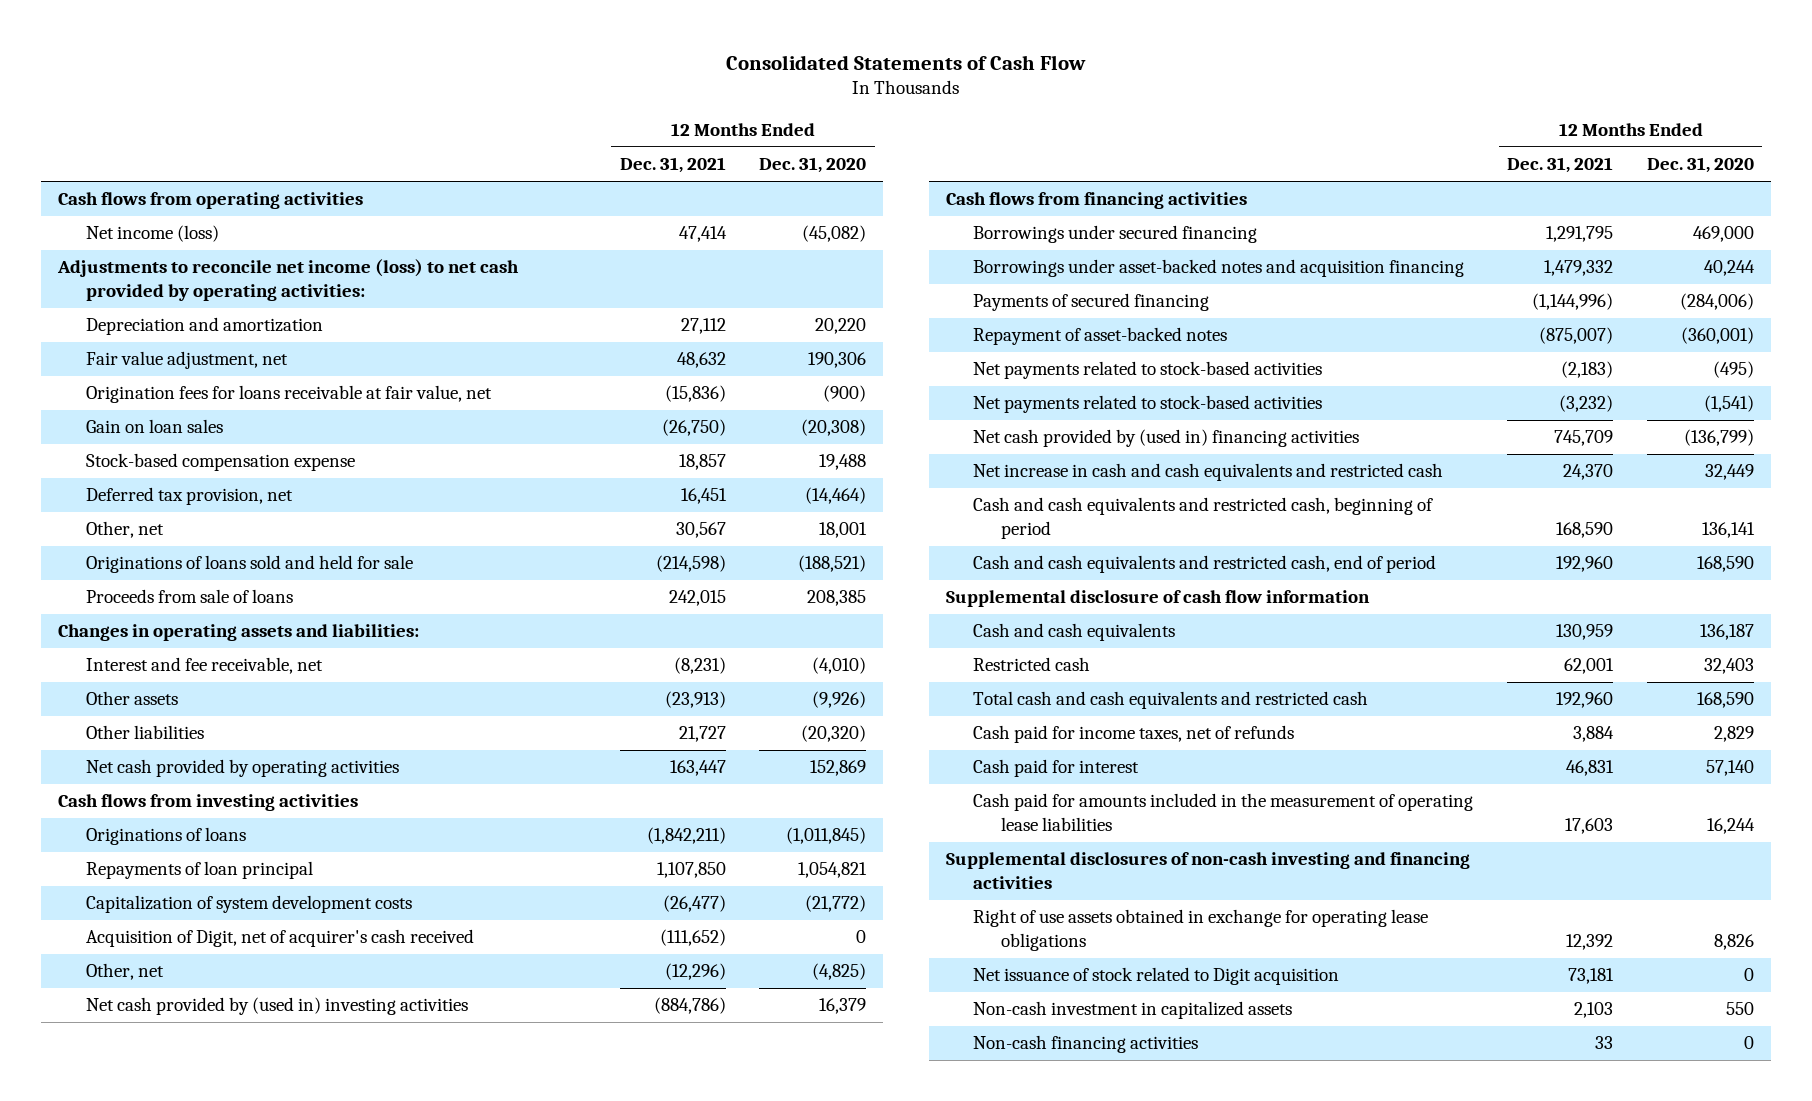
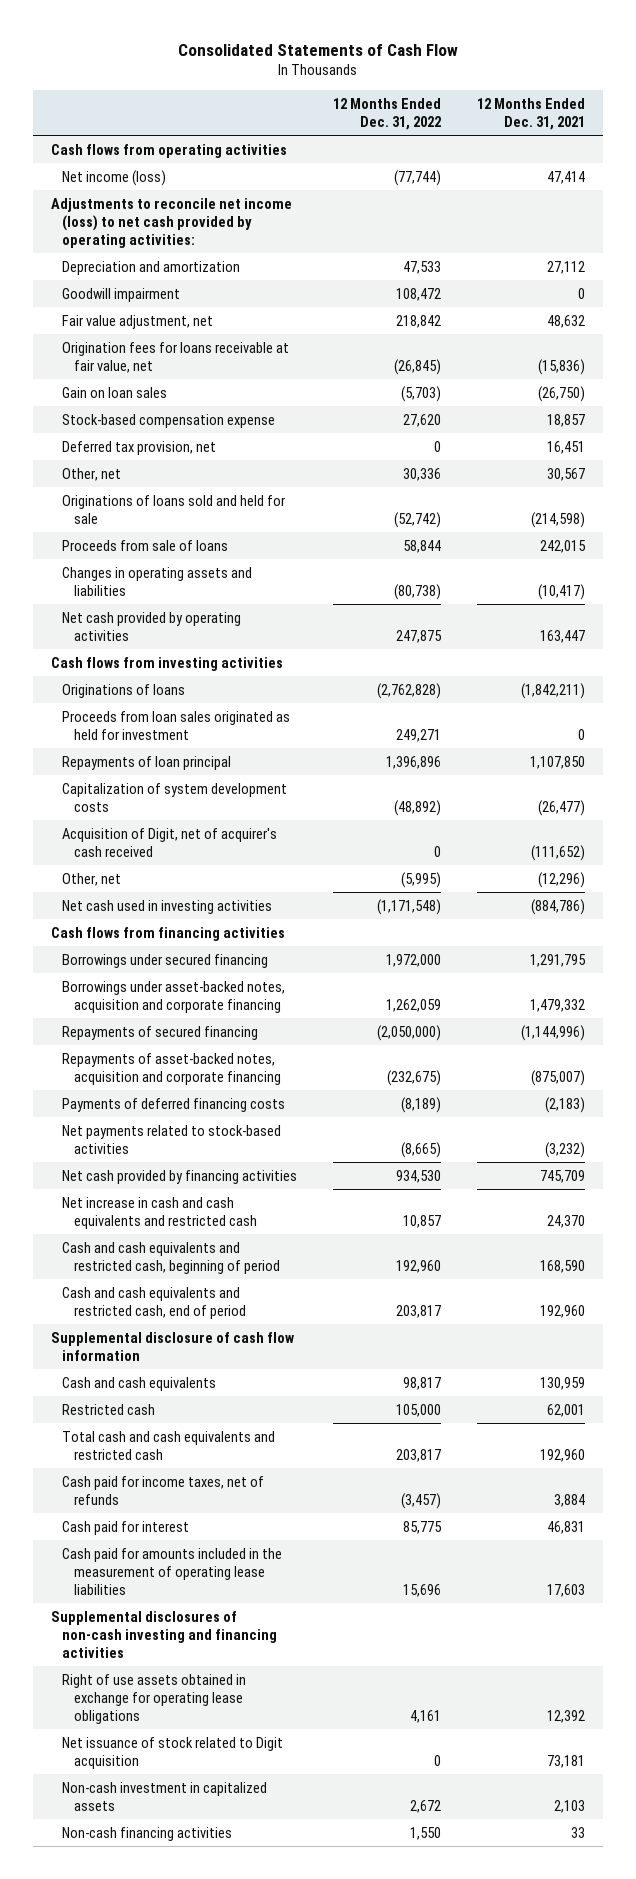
- | 12 Months Ended Dec. 31, 2021 | 12 Months Ended Dec. 31, 2020
+ | 12 Months Ended Dec. 31, 2022 | 12 Months Ended Dec. 31, 2021
+ Goodwill impairment | 108,472 | 0
- Changes in operating assets and liabilities:
- Interest and fee receivable, net | (8,231) | (4,010)
- Other assets | (23,913) | (9,926)
- Other liabilities | 21,727 | (20,320)
+ Changes in operating assets and liabilities | (80,738) | (10,417)
+ Proceeds from loan sales originated as held for investment | 249,271 | 0
- Net cash provided by (used in) investing activities | (884,786) | 16,379
+ Net cash used in investing activities | (1,171,548) | (884,786)
- Borrowings under asset-backed notes and acquisition financing | 1,479,332 | 40,244
- Payments of secured financing | (1,144,996) | (284,006)
- Repayment of asset-backed notes | (875,007) | (360,001)
- Net payments related to stock-based activities | (2,183) | (495)
+ Borrowings under asset-backed notes, acquisition and corporate financing | 1,262,059 | 1,479,332
+ Repayments of secured financing | (2,050,000) | (1,144,996)
+ Repayments of asset-backed notes, acquisition and corporate financing | (232,675) | (875,007)
+ Payments of deferred financing costs | (8,189) | (2,183)
- Net cash provided by (used in) financing activities | 745,709 | (136,799)
+ Net cash provided by financing activities | 934,530 | 745,709

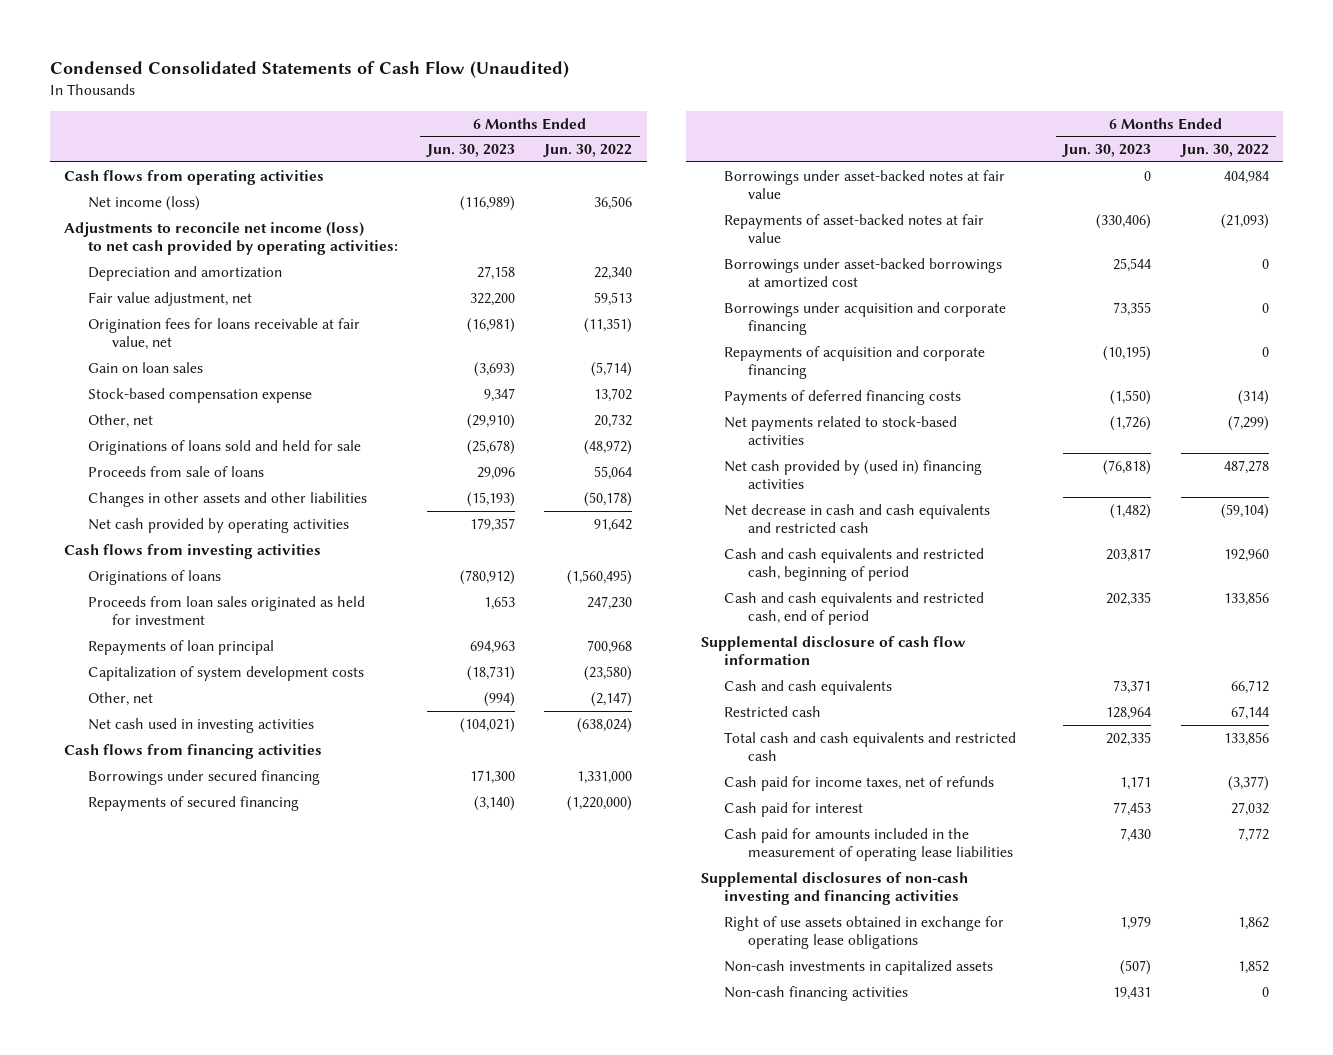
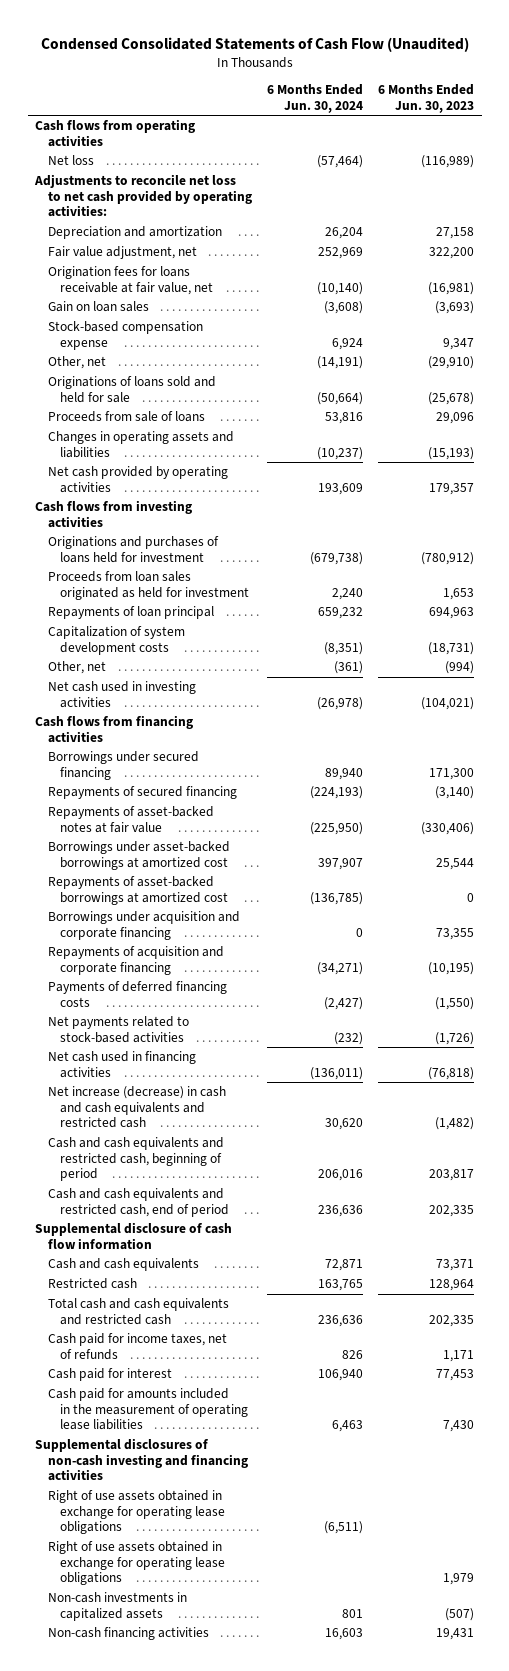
- | 6 Months Ended Jun. 30, 2023 | 6 Months Ended Jun. 30, 2022
+ | 6 Months Ended Jun. 30, 2024 | 6 Months Ended Jun. 30, 2023
- Net income (loss) | (116,989) | 36,506
- Adjustments to reconcile net income (loss) to net cash provided by operating activities:
+ Net loss | (57,464) | (116,989)
+ Adjustments to reconcile net loss to net cash provided by operating activities:
- Changes in other assets and other liabilities | (15,193) | (50,178)
+ Changes in operating assets and liabilities | (10,237) | (15,193)
- Originations of loans | (780,912) | (1,560,495)
+ Originations and purchases of loans held for investment | (679,738) | (780,912)
- Borrowings under asset-backed notes at fair value | 0 | 404,984
+ Repayments of asset-backed borrowings at amortized cost | (136,785) | 0
- Net cash provided by (used in) financing activities | (76,818) | 487,278
- Net decrease in cash and cash equivalents and restricted cash | (1,482) | (59,104)
+ Net cash used in financing activities | (136,011) | (76,818)
+ Net increase (decrease) in cash and cash equivalents and restricted cash | 30,620 | (1,482)
+ Right of use assets obtained in exchange for operating lease obligations | (6,511) |

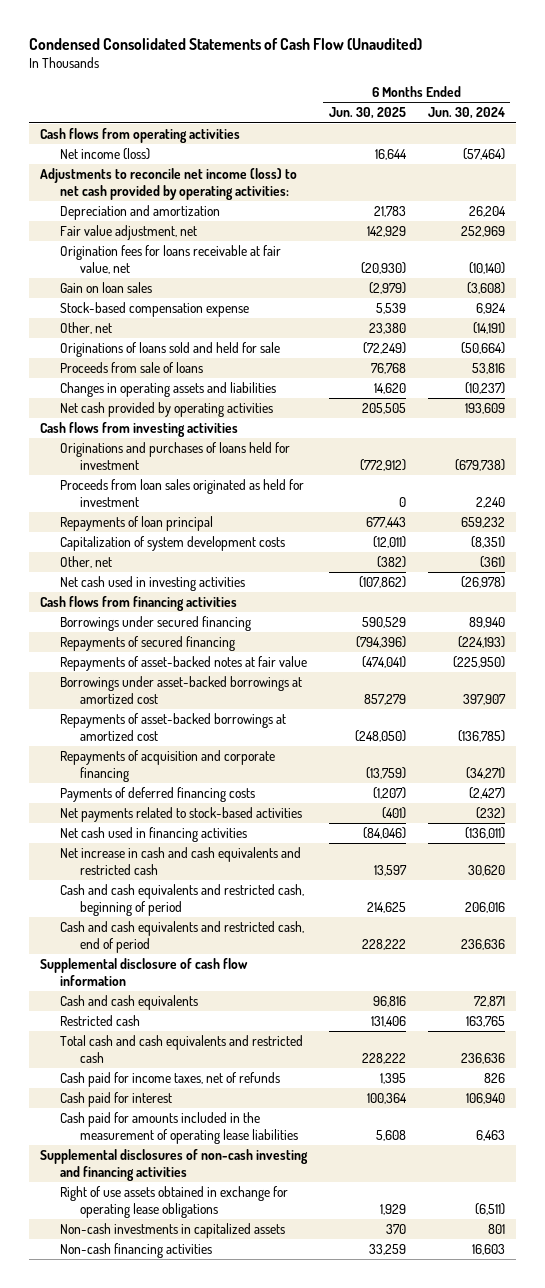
- | 6 Months Ended Jun. 30, 2024 | 6 Months Ended Jun. 30, 2023
+ | 6 Months Ended Jun. 30, 2025 | 6 Months Ended Jun. 30, 2024
- Net loss | (57,464) | (116,989)
- Adjustments to reconcile net loss to net cash provided by operating activities:
+ Net income (loss) | 16,644 | (57,464)
+ Adjustments to reconcile net income (loss) to net cash provided by operating activities:
- Borrowings under acquisition and corporate financing | 0 | 73,355
- Net increase (decrease) in cash and cash equivalents and restricted cash | 30,620 | (1,482)
+ Net increase in cash and cash equivalents and restricted cash | 13,597 | 30,620
- Right of use assets obtained in exchange for operating lease obligations | | 1,979

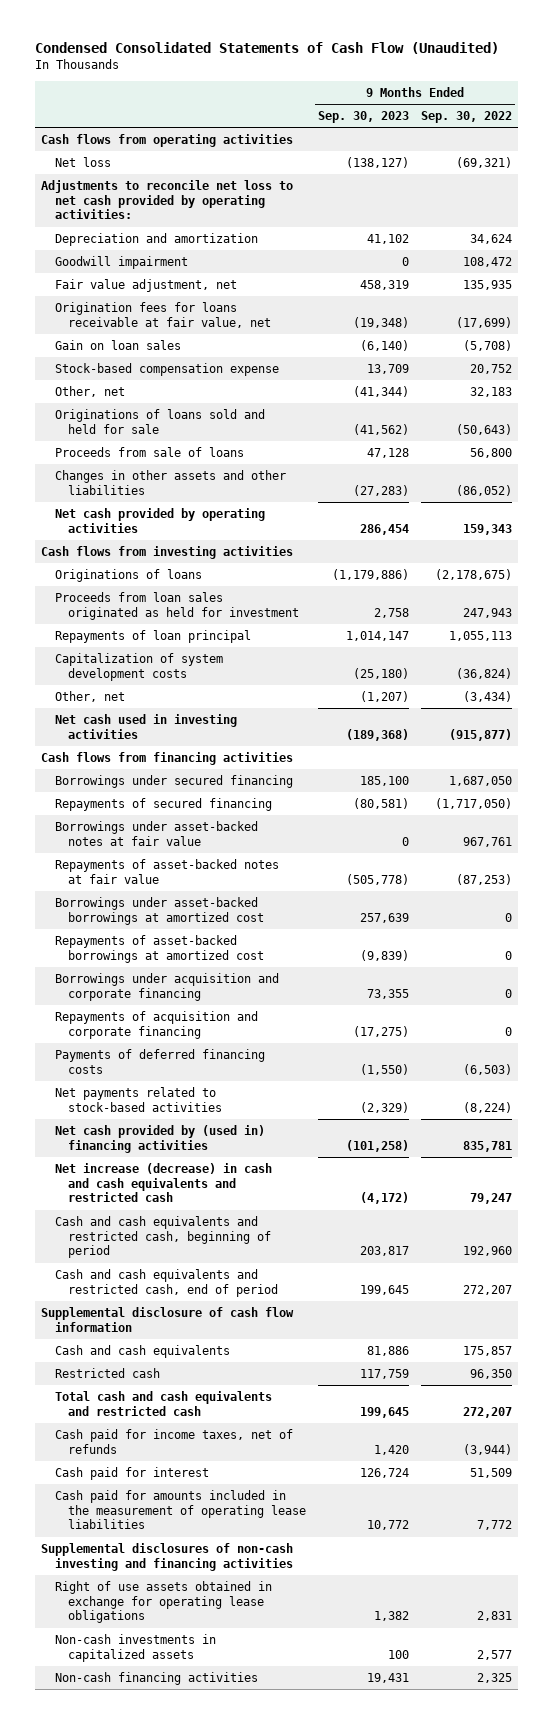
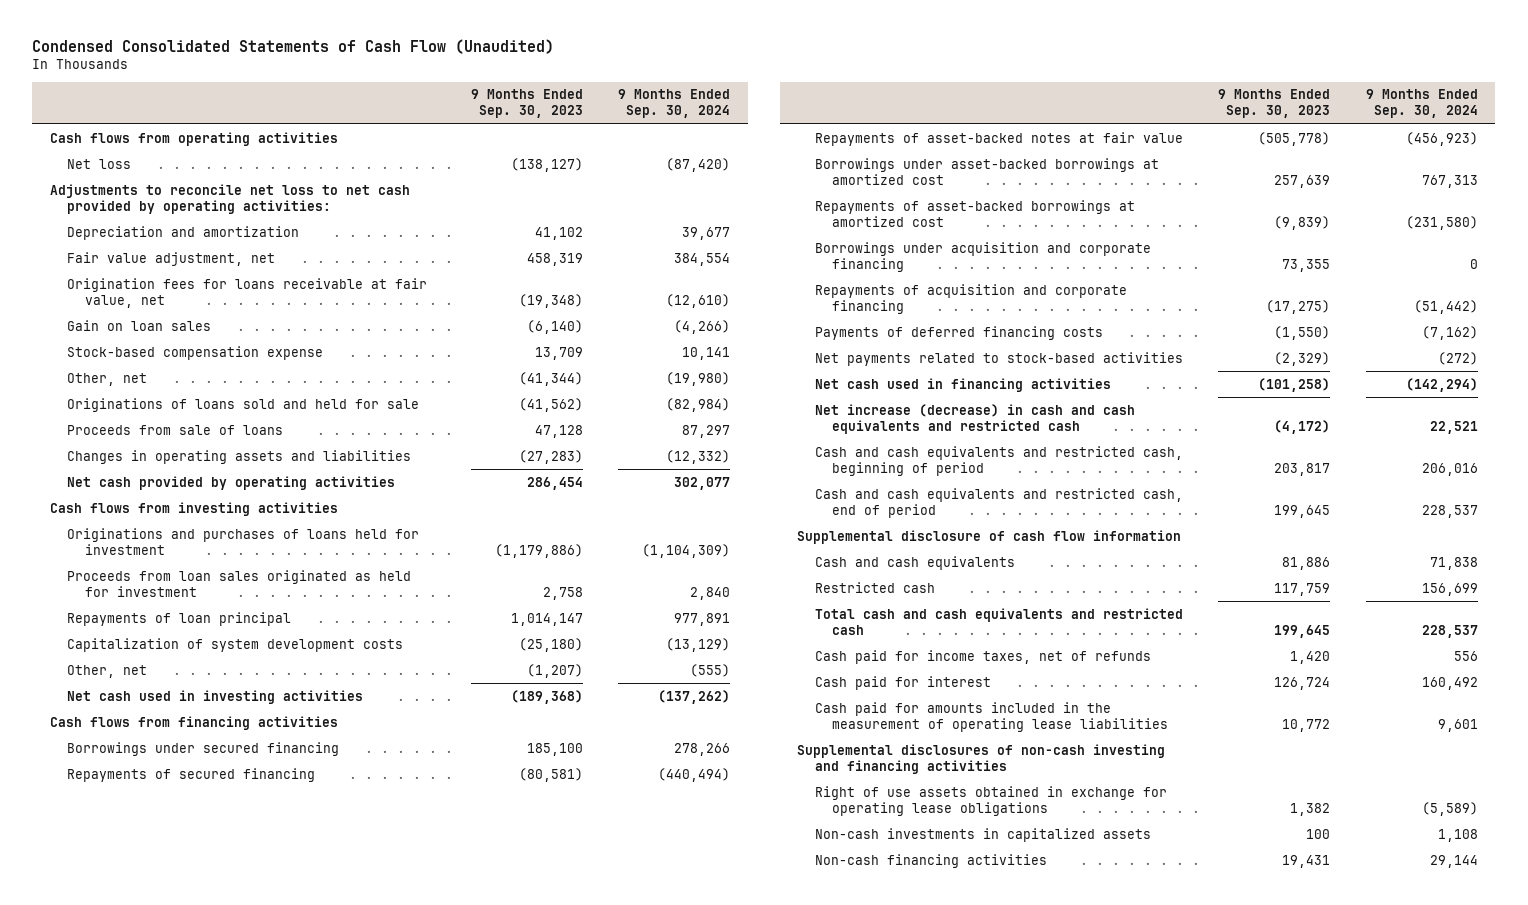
- | 9 Months Ended Sep. 30, 2023 | 9 Months Ended Sep. 30, 2022
+ | 9 Months Ended Sep. 30, 2023 | 9 Months Ended Sep. 30, 2024
- Goodwill impairment | 0 | 108,472
- Changes in other assets and other liabilities | (27,283) | (86,052)
+ Changes in operating assets and liabilities | (27,283) | (12,332)
- Originations of loans | (1,179,886) | (2,178,675)
+ Originations and purchases of loans held for investment | (1,179,886) | (1,104,309)
- Borrowings under asset-backed notes at fair value | 0 | 967,761
- Net cash provided by (used in) financing activities | (101,258) | 835,781
+ Net cash used in financing activities | (101,258) | (142,294)

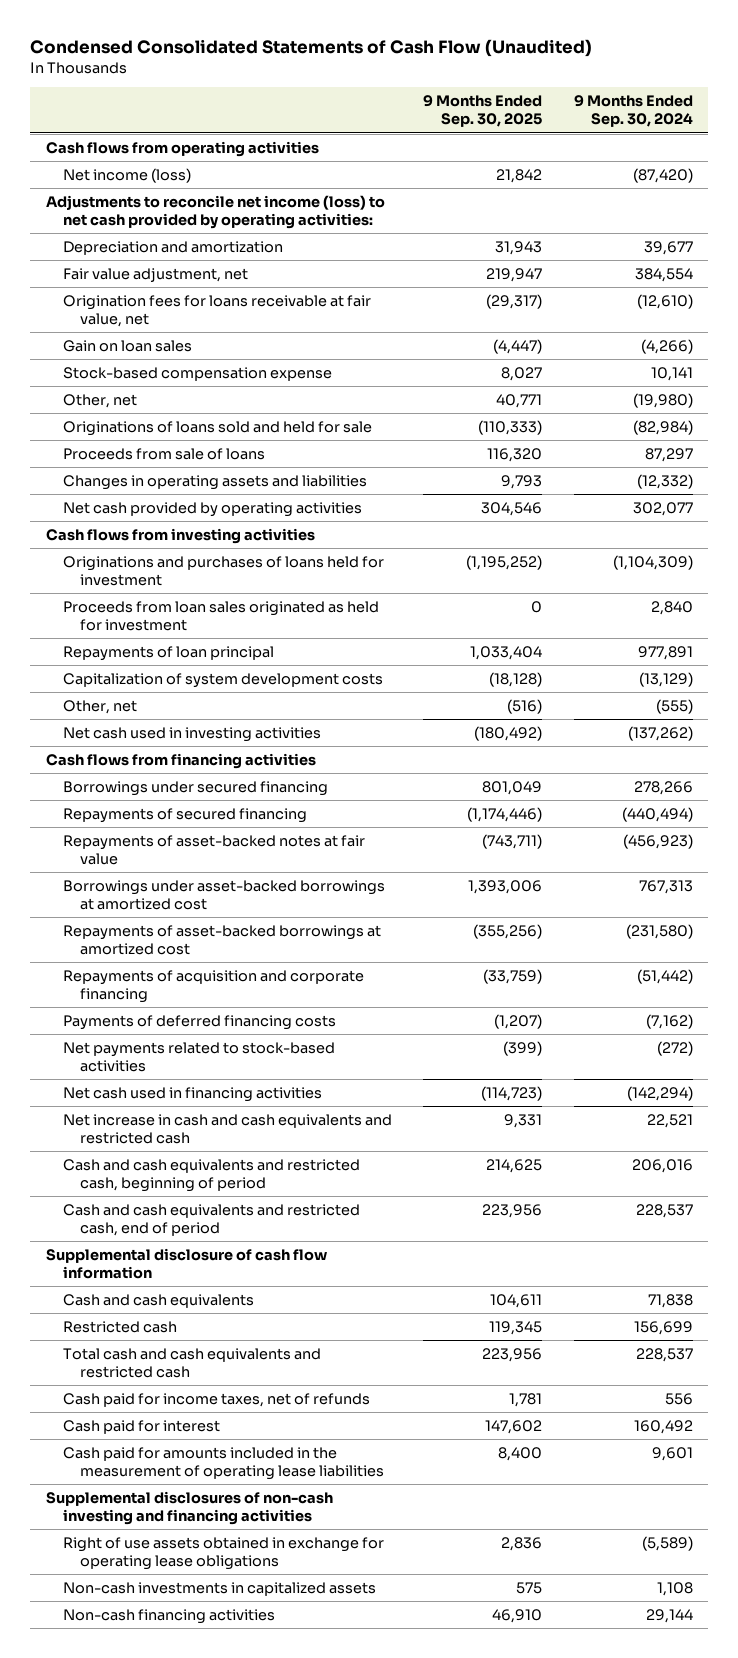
- | 9 Months Ended Sep. 30, 2023 | 9 Months Ended Sep. 30, 2024
+ | 9 Months Ended Sep. 30, 2025 | 9 Months Ended Sep. 30, 2024
- Net loss | (138,127) | (87,420)
- Adjustments to reconcile net loss to net cash provided by operating activities:
+ Net income (loss) | 21,842 | (87,420)
+ Adjustments to reconcile net income (loss) to net cash provided by operating activities:
- Borrowings under acquisition and corporate financing | 73,355 | 0
- Net increase (decrease) in cash and cash equivalents and restricted cash | (4,172) | 22,521
+ Net increase in cash and cash equivalents and restricted cash | 9,331 | 22,521

